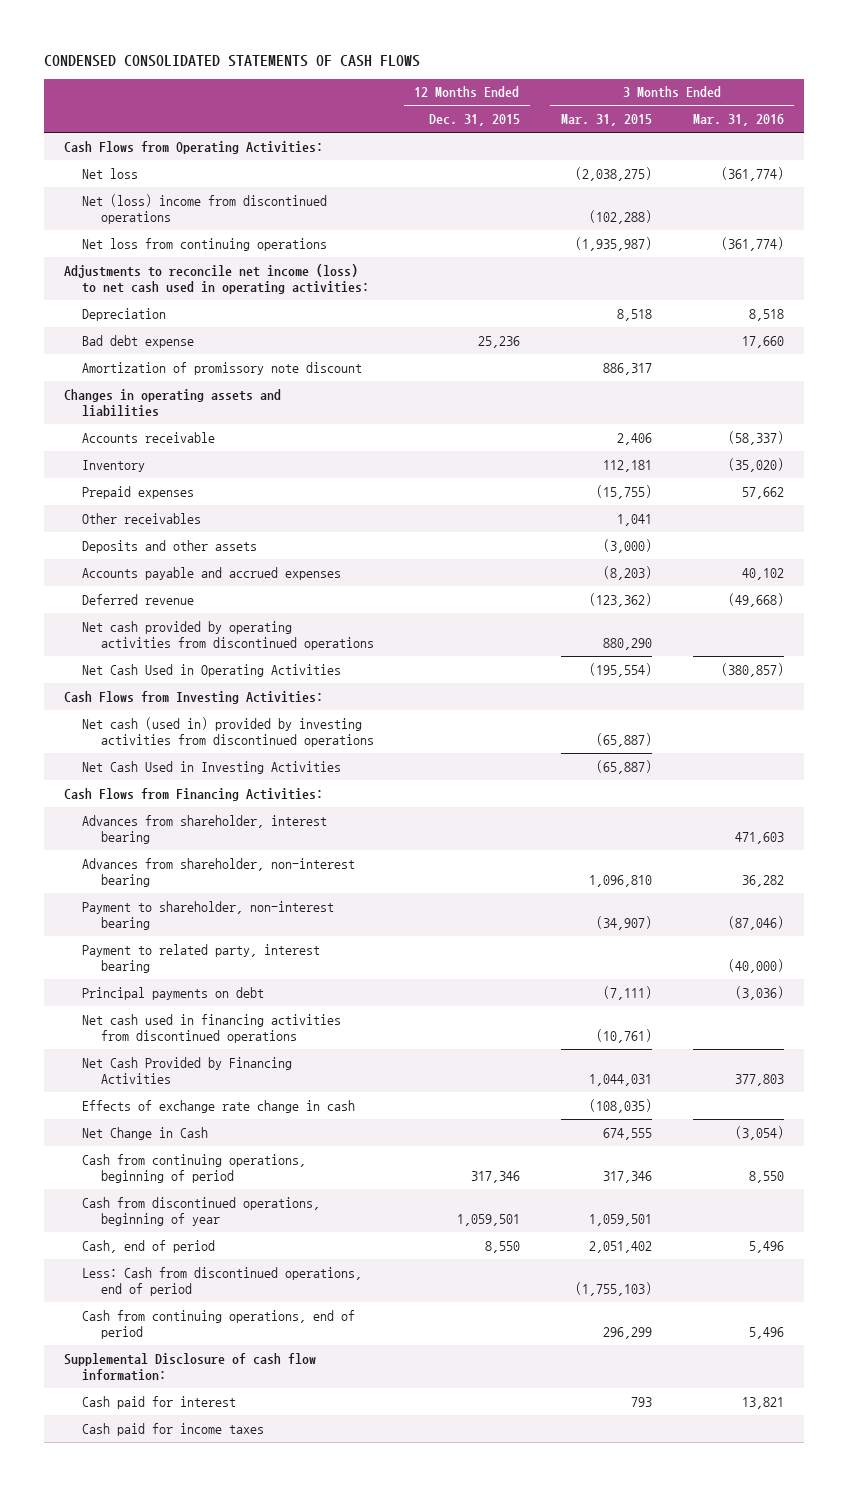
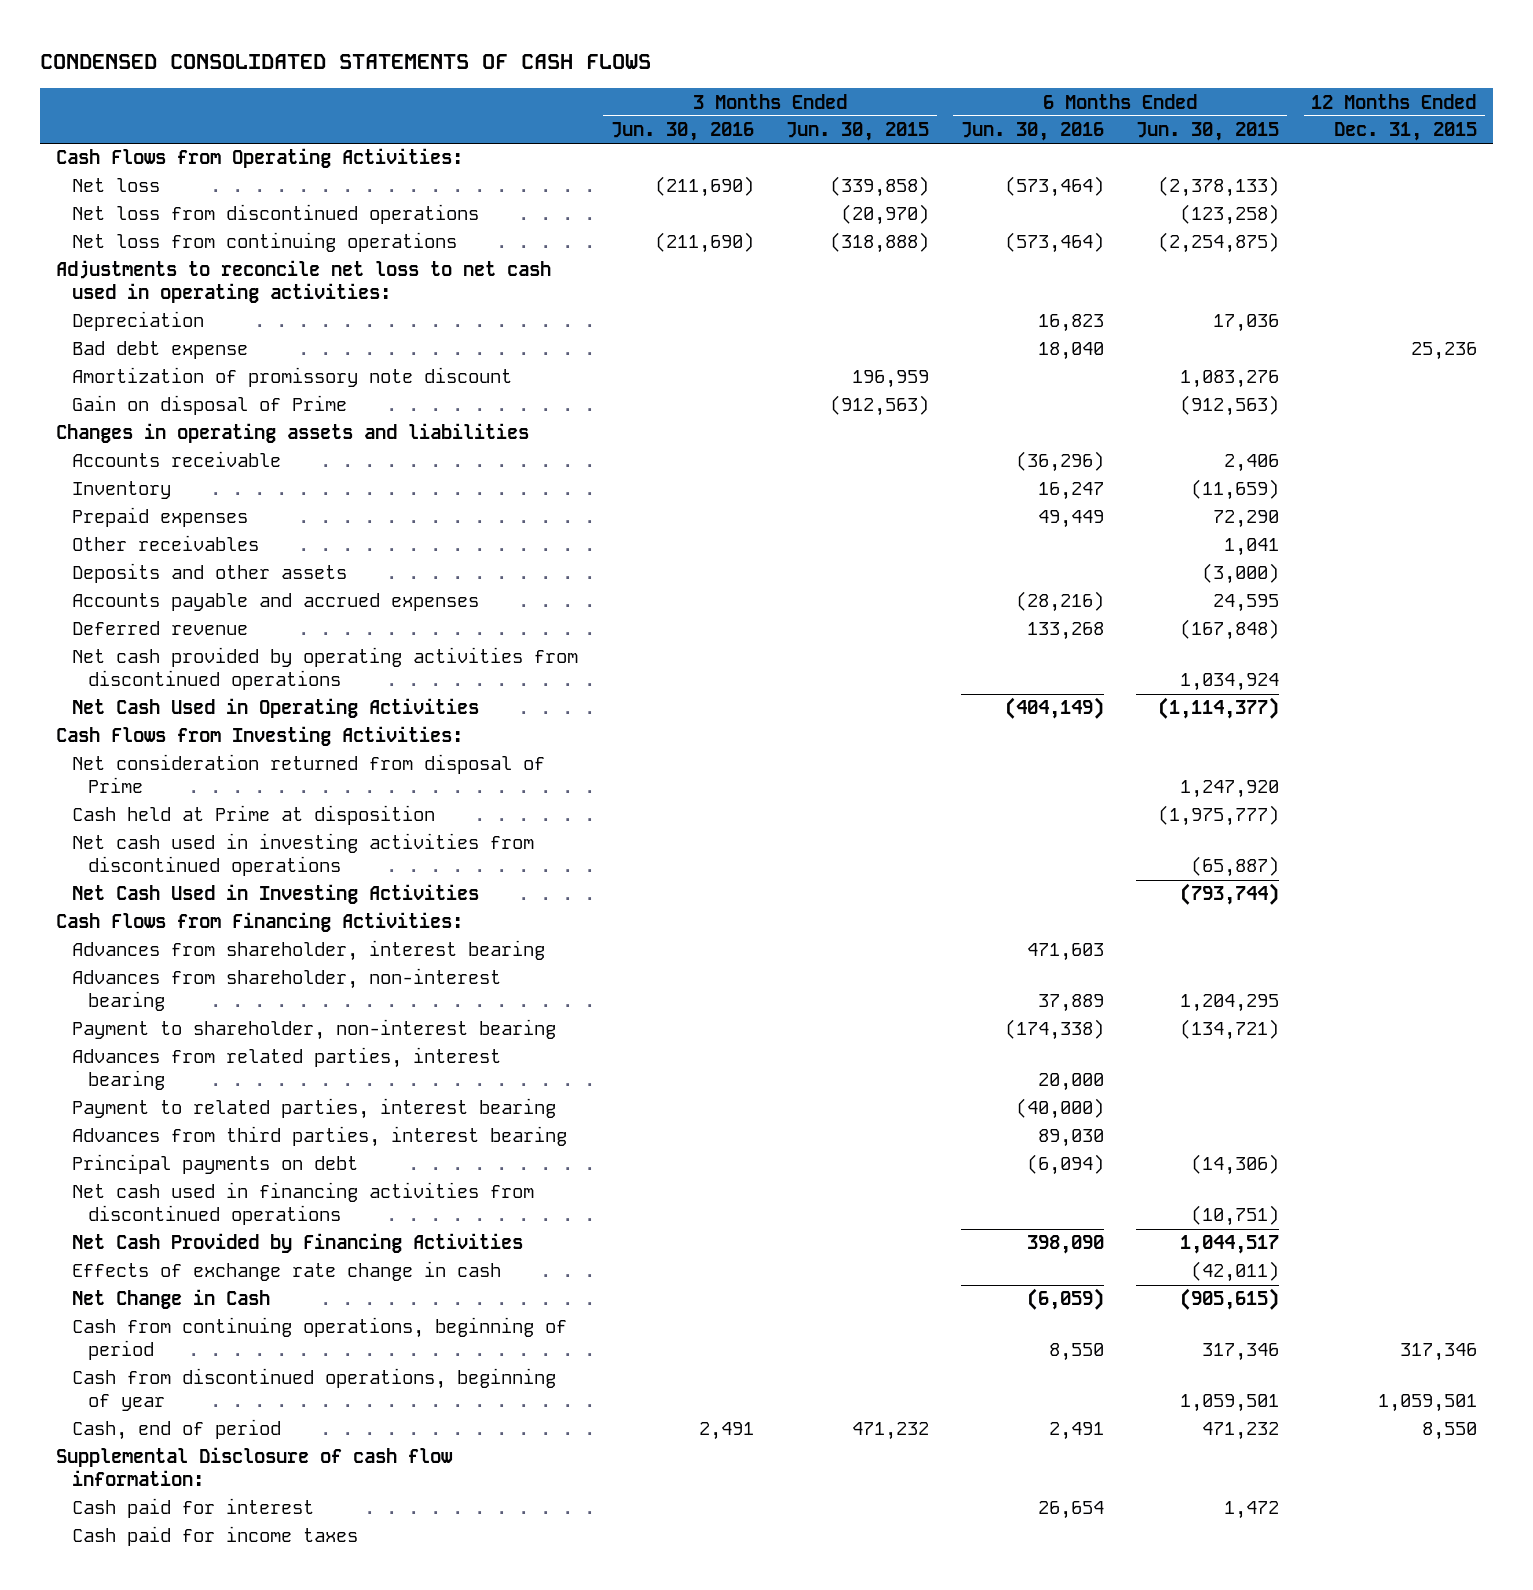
- | 12 Months Ended Dec. 31, 2015 | 3 Months Ended Mar. 31, 2015 | 3 Months Ended Mar. 31, 2016
+ | 3 Months Ended Jun. 30, 2016 | 3 Months Ended Jun. 30, 2015 | 6 Months Ended Jun. 30, 2016 | 6 Months Ended Jun. 30, 2015 | 12 Months Ended Dec. 31, 2015
- Net (loss) income from discontinued operations | | (102,288) |
+ Net loss from discontinued operations | | (20,970) | | (123,258) |
- Adjustments to reconcile net income (loss) to net cash used in operating activities:
+ Adjustments to reconcile net loss to net cash used in operating activities:
+ Gain on disposal of Prime | | (912,563) | | (912,563) |
- Net cash (used in) provided by investing activities from discontinued operations | | (65,887) |
+ Net consideration returned from disposal of Prime | | | | 1,247,920 |
+ Cash held at Prime at disposition | | | | (1,975,777) |
+ Net cash used in investing activities from discontinued operations | | | | (65,887) |
- Payment to related party, interest bearing | | | (40,000)
+ Advances from related parties, interest bearing | | | 20,000 | |
+ Payment to related parties, interest bearing | | | (40,000) | |
+ Advances from third parties, interest bearing | | | 89,030 | |
- Less: Cash from discontinued operations, end of period | | (1,755,103) |
- Cash from continuing operations, end of period | | 296,299 | 5,496

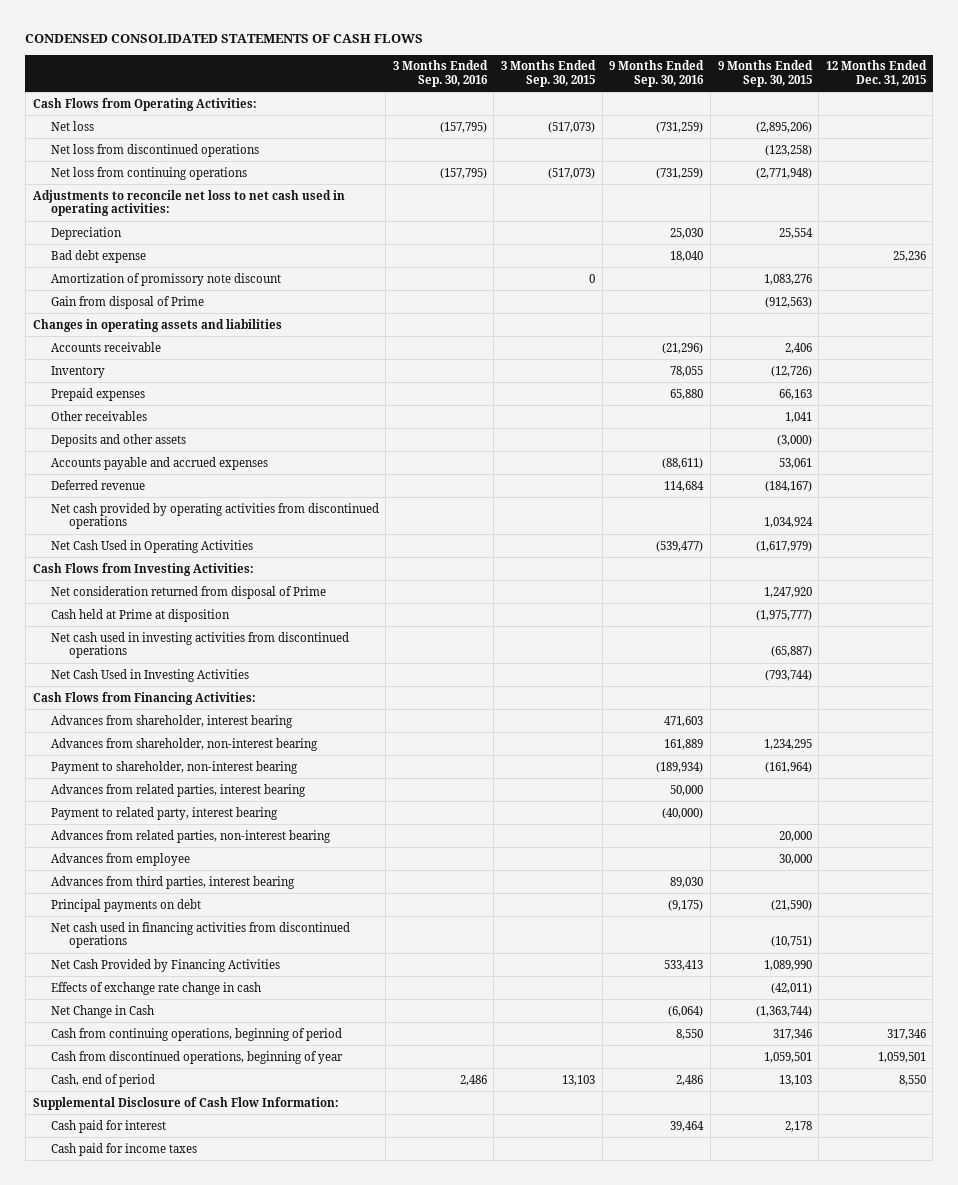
- | 3 Months Ended Jun. 30, 2016 | 3 Months Ended Jun. 30, 2015 | 6 Months Ended Jun. 30, 2016 | 6 Months Ended Jun. 30, 2015 | 12 Months Ended Dec. 31, 2015
+ | 3 Months Ended Sep. 30, 2016 | 3 Months Ended Sep. 30, 2015 | 9 Months Ended Sep. 30, 2016 | 9 Months Ended Sep. 30, 2015 | 12 Months Ended Dec. 31, 2015
- Gain on disposal of Prime | | (912,563) | | (912,563) |
+ Gain from disposal of Prime | | | | (912,563) |
- Payment to related parties, interest bearing | | | (40,000) | |
+ Payment to related party, interest bearing | | | (40,000) | |
+ Advances from related parties, non-interest bearing | | | | 20,000 |
+ Advances from employee | | | | 30,000 |
- Supplemental Disclosure of cash flow information:
+ Supplemental Disclosure of Cash Flow Information:

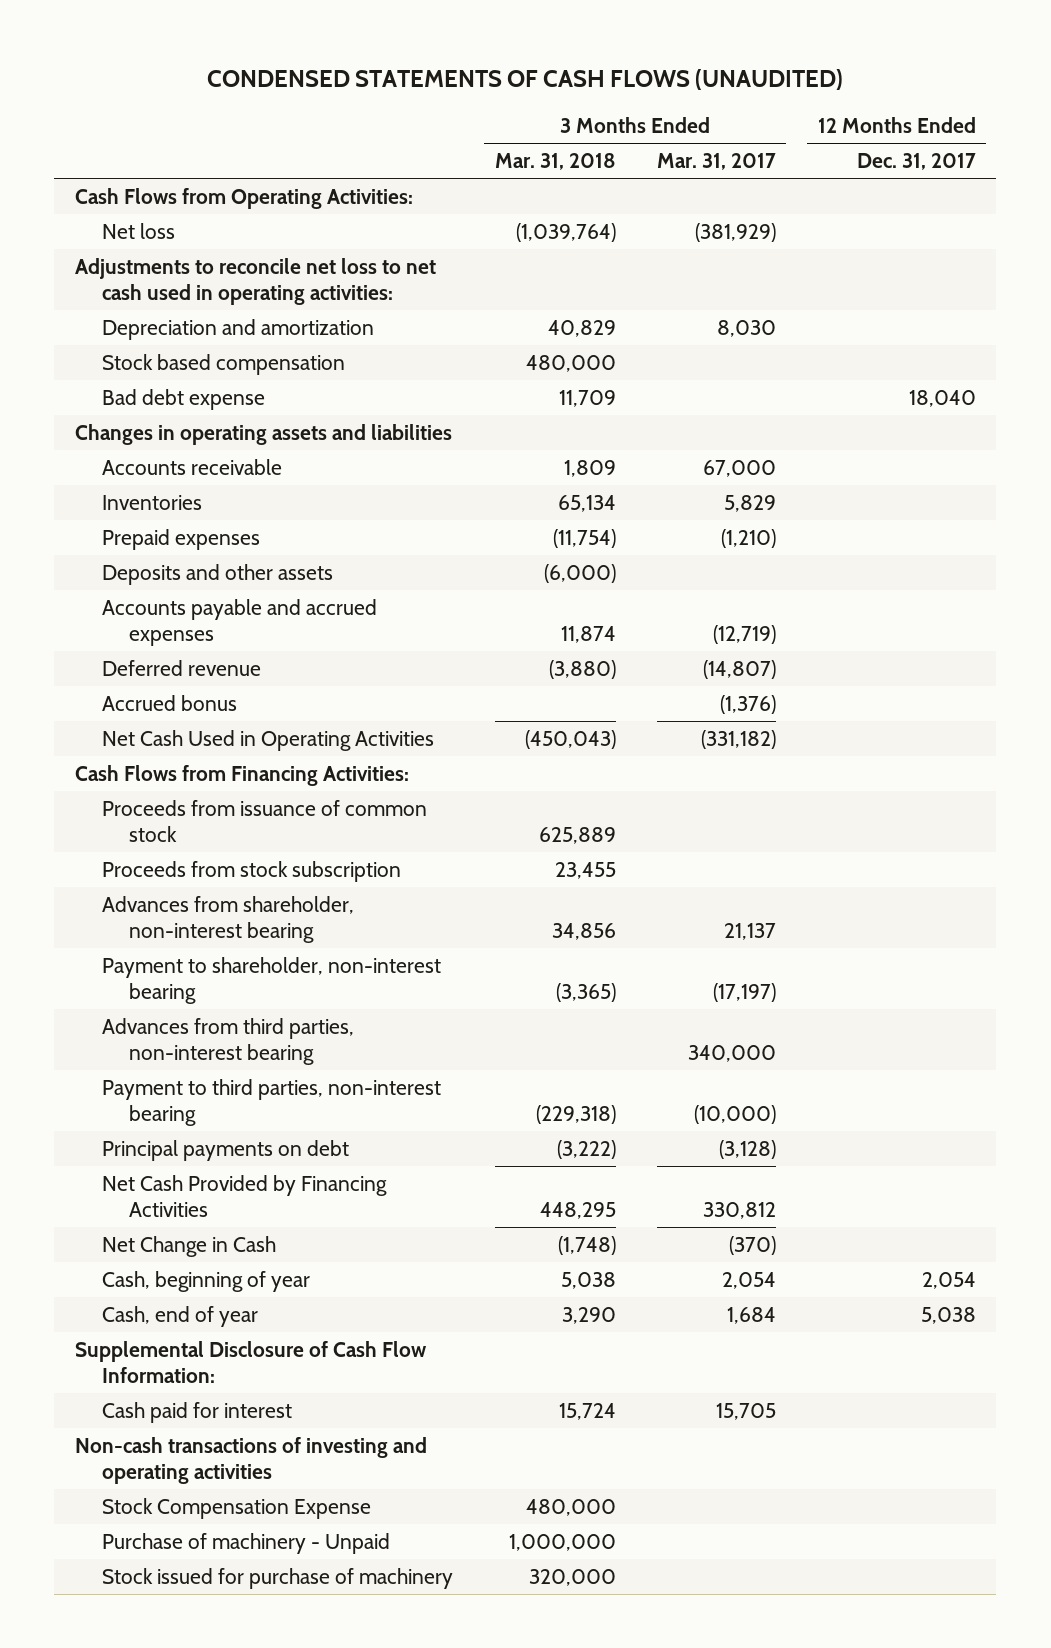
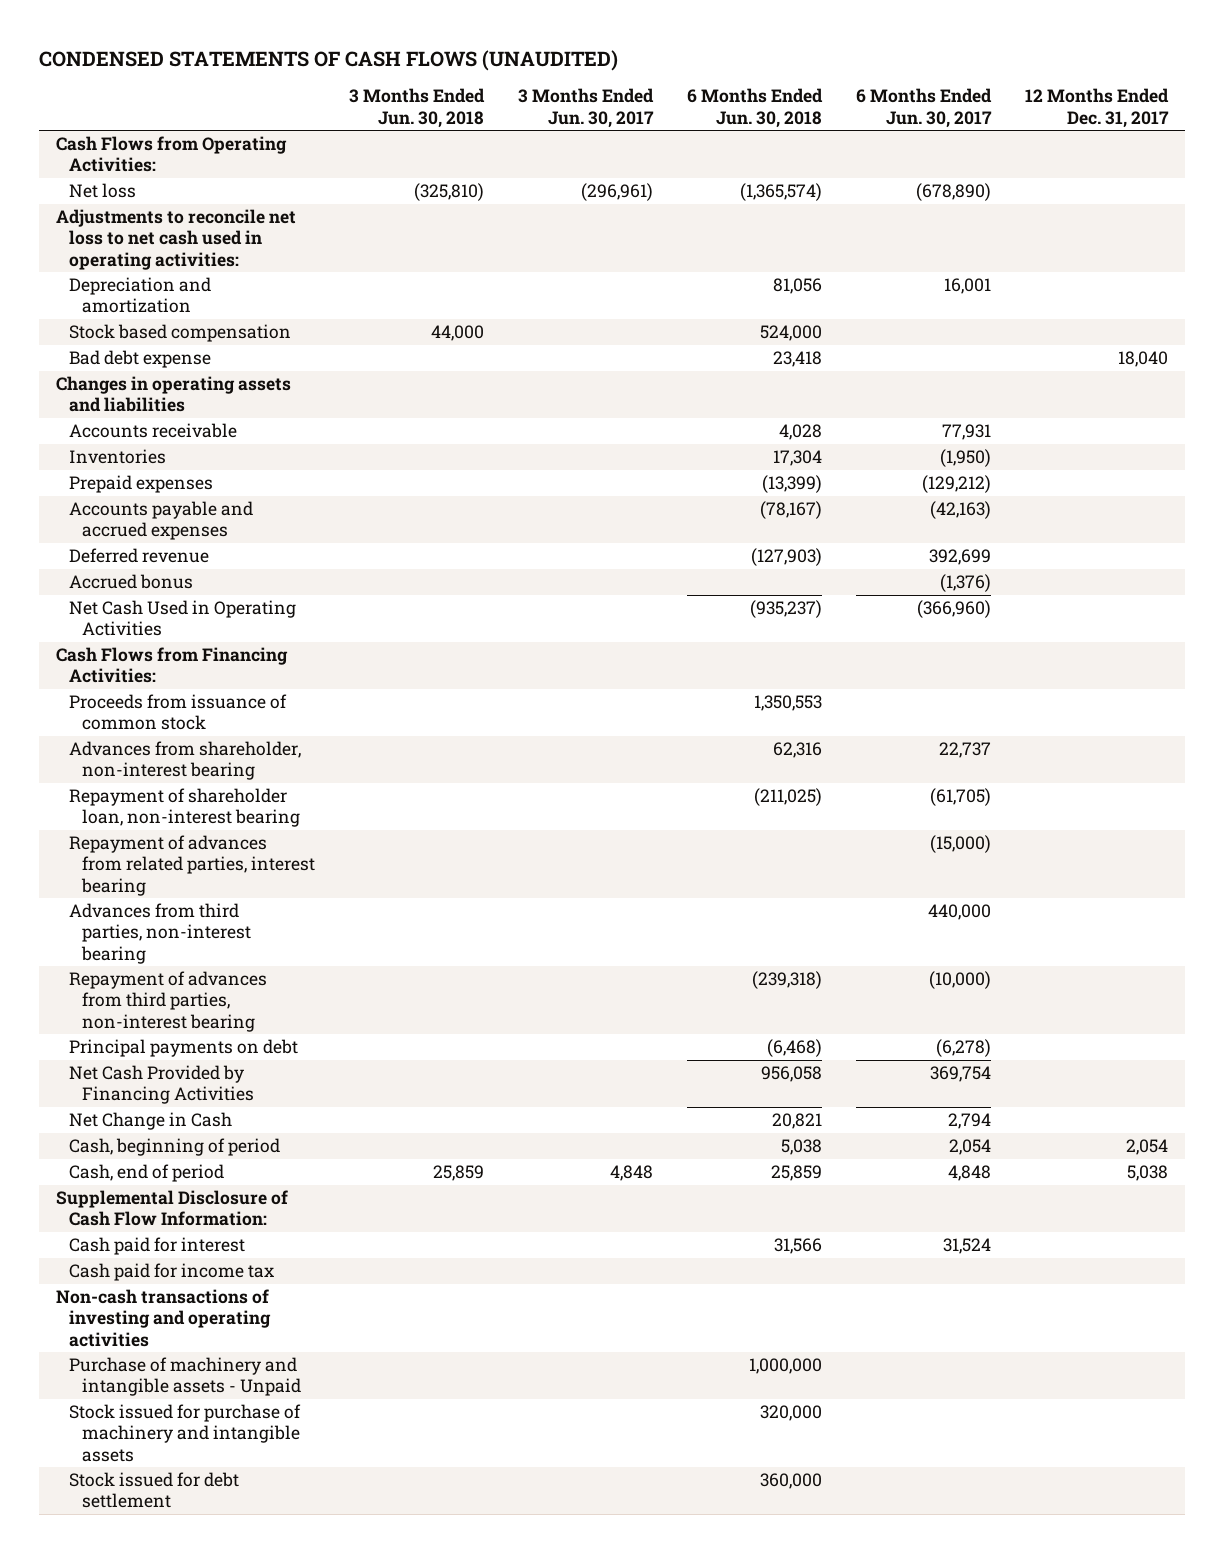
- | 3 Months Ended Mar. 31, 2018 | 3 Months Ended Mar. 31, 2017 | 12 Months Ended Dec. 31, 2017
+ | 3 Months Ended Jun. 30, 2018 | 3 Months Ended Jun. 30, 2017 | 6 Months Ended Jun. 30, 2018 | 6 Months Ended Jun. 30, 2017 | 12 Months Ended Dec. 31, 2017
- Deposits and other assets | (6,000) | |
- Proceeds from stock subscription | 23,455 | |
- Payment to shareholder, non-interest bearing | (3,365) | (17,197) |
+ Repayment of shareholder loan, non-interest bearing | | | (211,025) | (61,705) |
+ Repayment of advances from related parties, interest bearing | | | | (15,000) |
- Payment to third parties, non-interest bearing | (229,318) | (10,000) |
+ Repayment of advances from third parties, non-interest bearing | | | (239,318) | (10,000) |
- Cash, beginning of year | 5,038 | 2,054 | 2,054
- Cash, end of year | 3,290 | 1,684 | 5,038
+ Cash, beginning of period | | | 5,038 | 2,054 | 2,054
+ Cash, end of period | 25,859 | 4,848 | 25,859 | 4,848 | 5,038
+ Cash paid for income tax
- Stock Compensation Expense | 480,000 | |
- Purchase of machinery - Unpaid | 1,000,000 | |
- Stock issued for purchase of machinery | 320,000 | |
+ Purchase of machinery and intangible assets - Unpaid | | | 1,000,000 | |
+ Stock issued for purchase of machinery and intangible assets | | | 320,000 | |
+ Stock issued for debt settlement | | | 360,000 | |

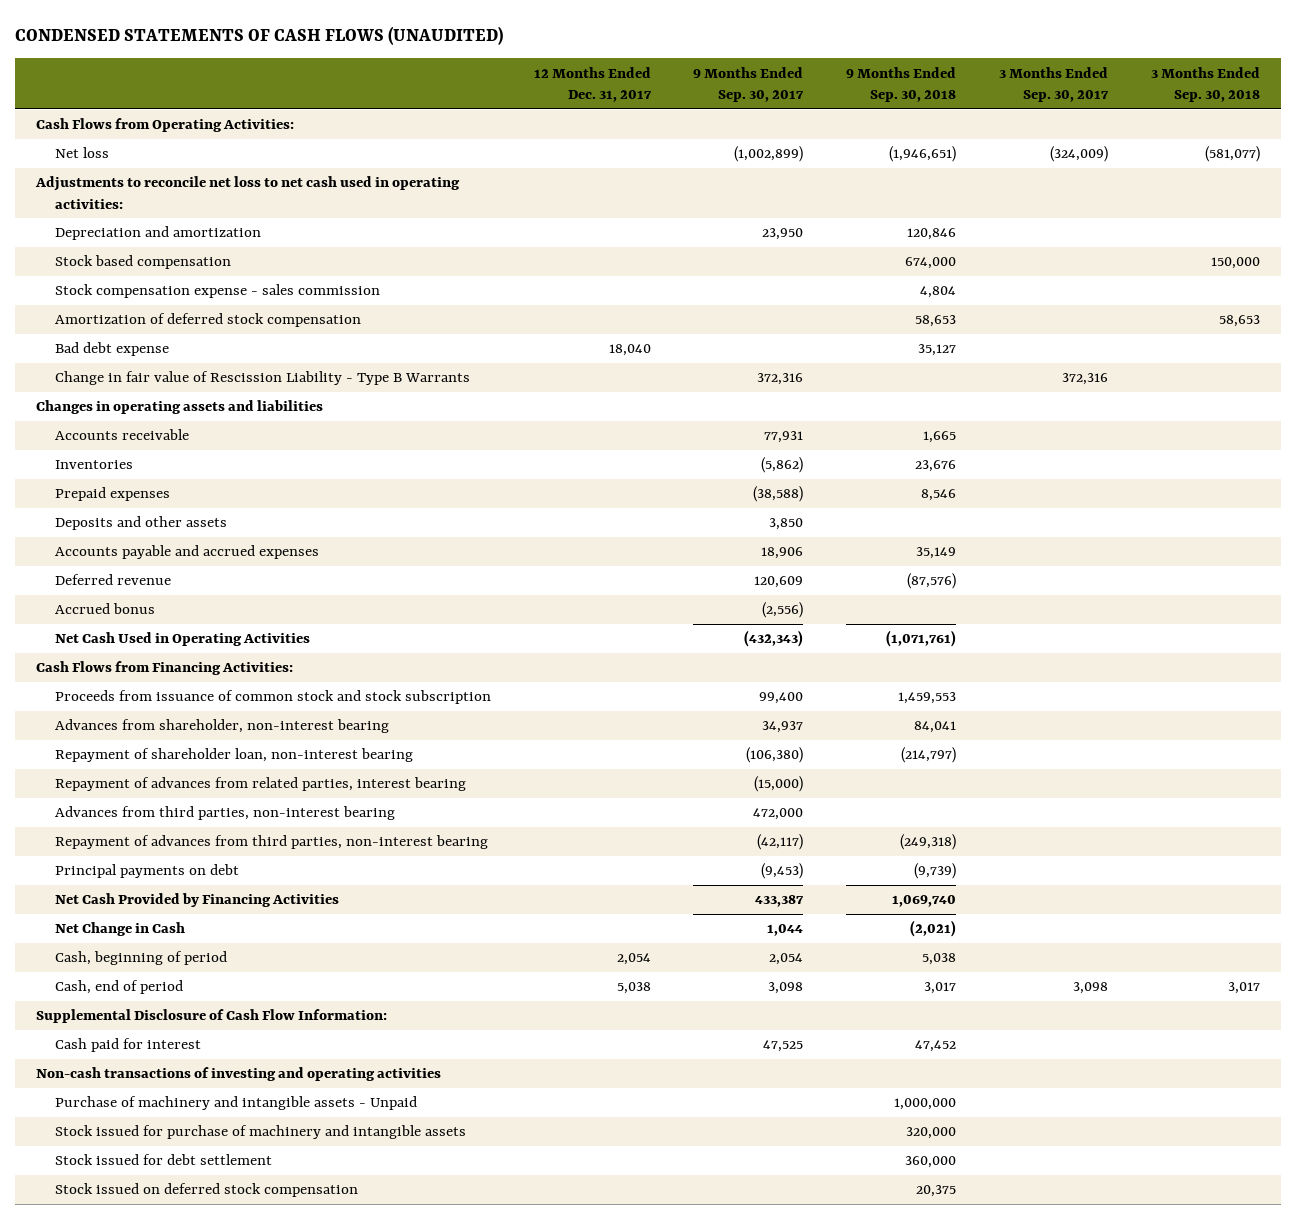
- | 3 Months Ended Jun. 30, 2018 | 3 Months Ended Jun. 30, 2017 | 6 Months Ended Jun. 30, 2018 | 6 Months Ended Jun. 30, 2017 | 12 Months Ended Dec. 31, 2017
+ | 12 Months Ended Dec. 31, 2017 | 9 Months Ended Sep. 30, 2017 | 9 Months Ended Sep. 30, 2018 | 3 Months Ended Sep. 30, 2017 | 3 Months Ended Sep. 30, 2018
+ Stock compensation expense - sales commission | | | 4,804 | |
+ Amortization of deferred stock compensation | | | 58,653 | | 58,653
+ Change in fair value of Rescission Liability - Type B Warrants | | 372,316 | | 372,316 |
+ Deposits and other assets | | 3,850 | | |
- Proceeds from issuance of common stock | | | 1,350,553 | |
+ Proceeds from issuance of common stock and stock subscription | | 99,400 | 1,459,553 | |
- Cash paid for income tax
+ Stock issued on deferred stock compensation | | | 20,375 | |

